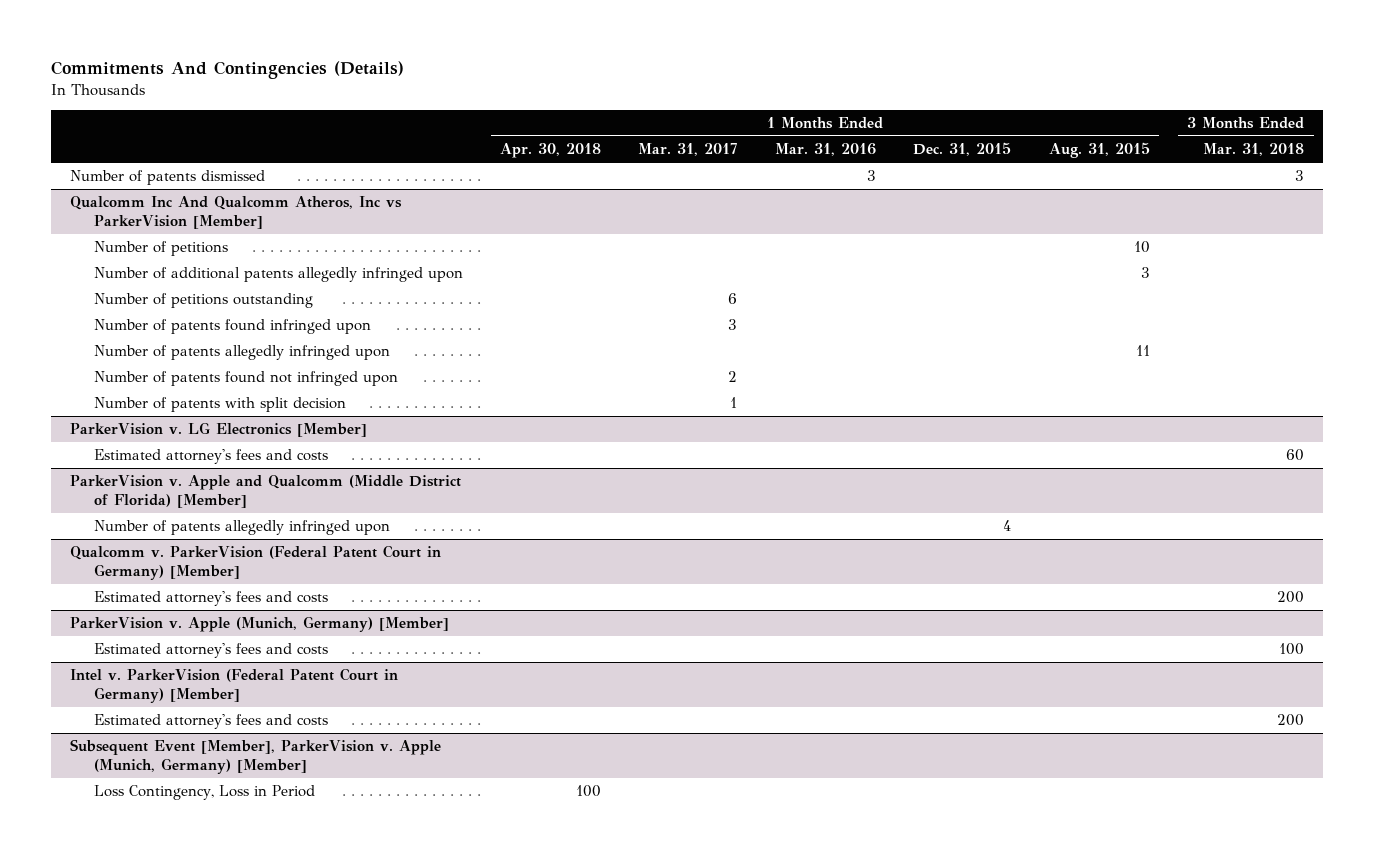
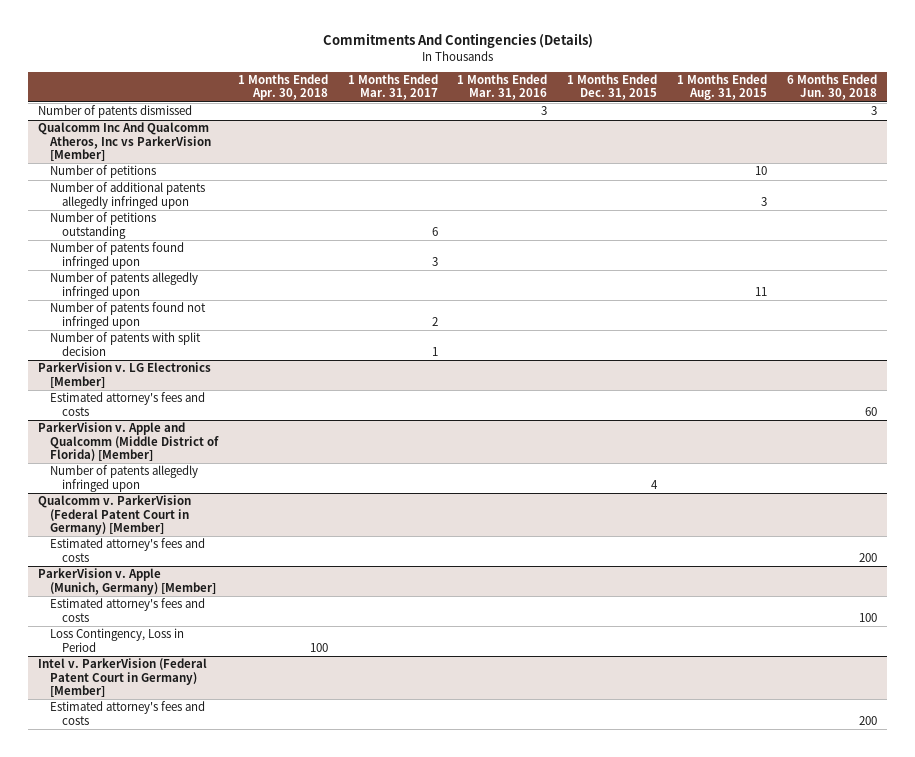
- | 1 Months Ended Apr. 30, 2018 | 1 Months Ended Mar. 31, 2017 | 1 Months Ended Mar. 31, 2016 | 1 Months Ended Dec. 31, 2015 | 1 Months Ended Aug. 31, 2015 | 3 Months Ended Mar. 31, 2018
+ | 1 Months Ended Apr. 30, 2018 | 1 Months Ended Mar. 31, 2017 | 1 Months Ended Mar. 31, 2016 | 1 Months Ended Dec. 31, 2015 | 1 Months Ended Aug. 31, 2015 | 6 Months Ended Jun. 30, 2018
@ ParkerVision v. Apple (Munich, Germany) [Member]
+ Loss Contingency, Loss in Period | 100 | | | | |
- Subsequent Event [Member], ParkerVision v. Apple (Munich, Germany) [Member]
- Loss Contingency, Loss in Period | 100 | | | | |

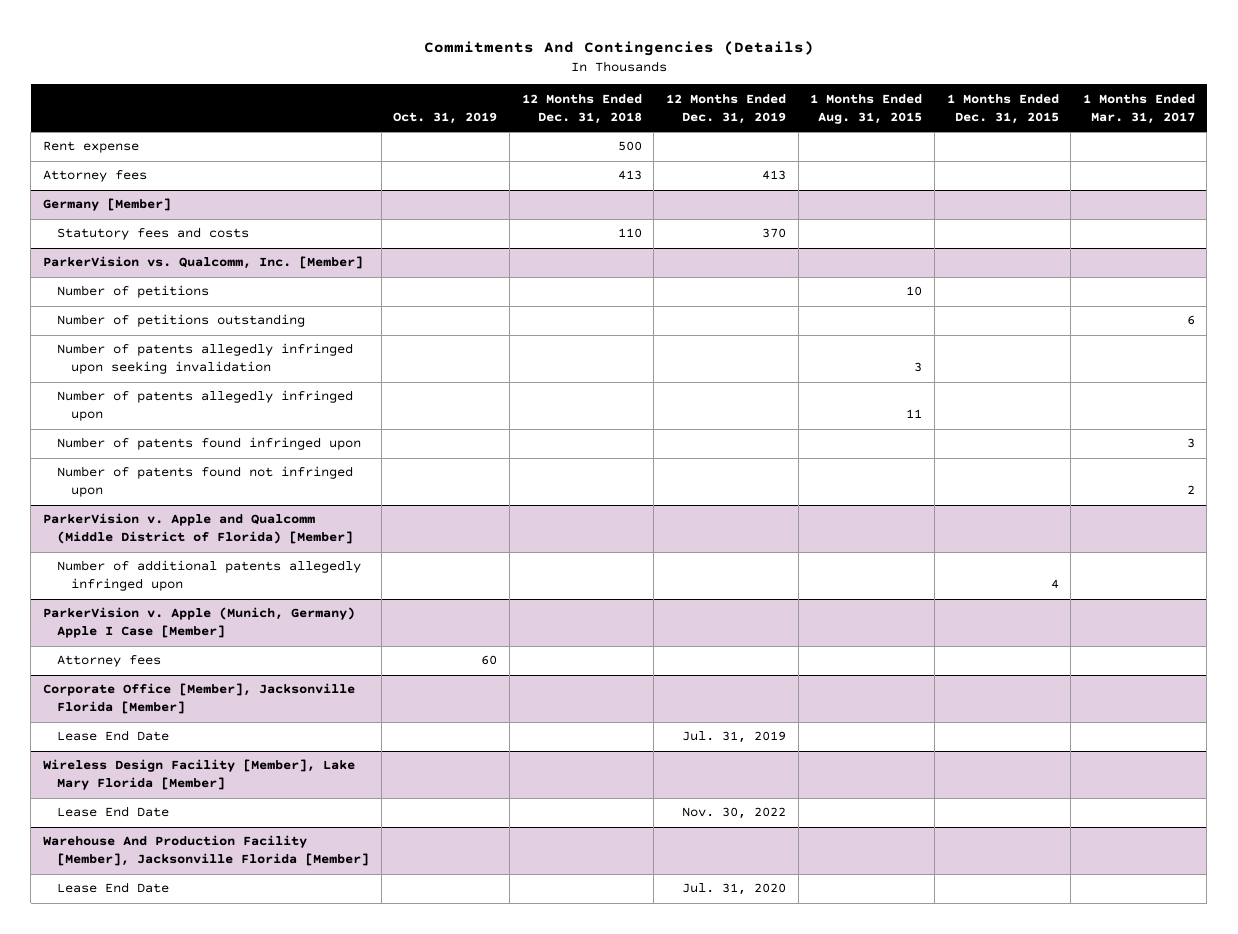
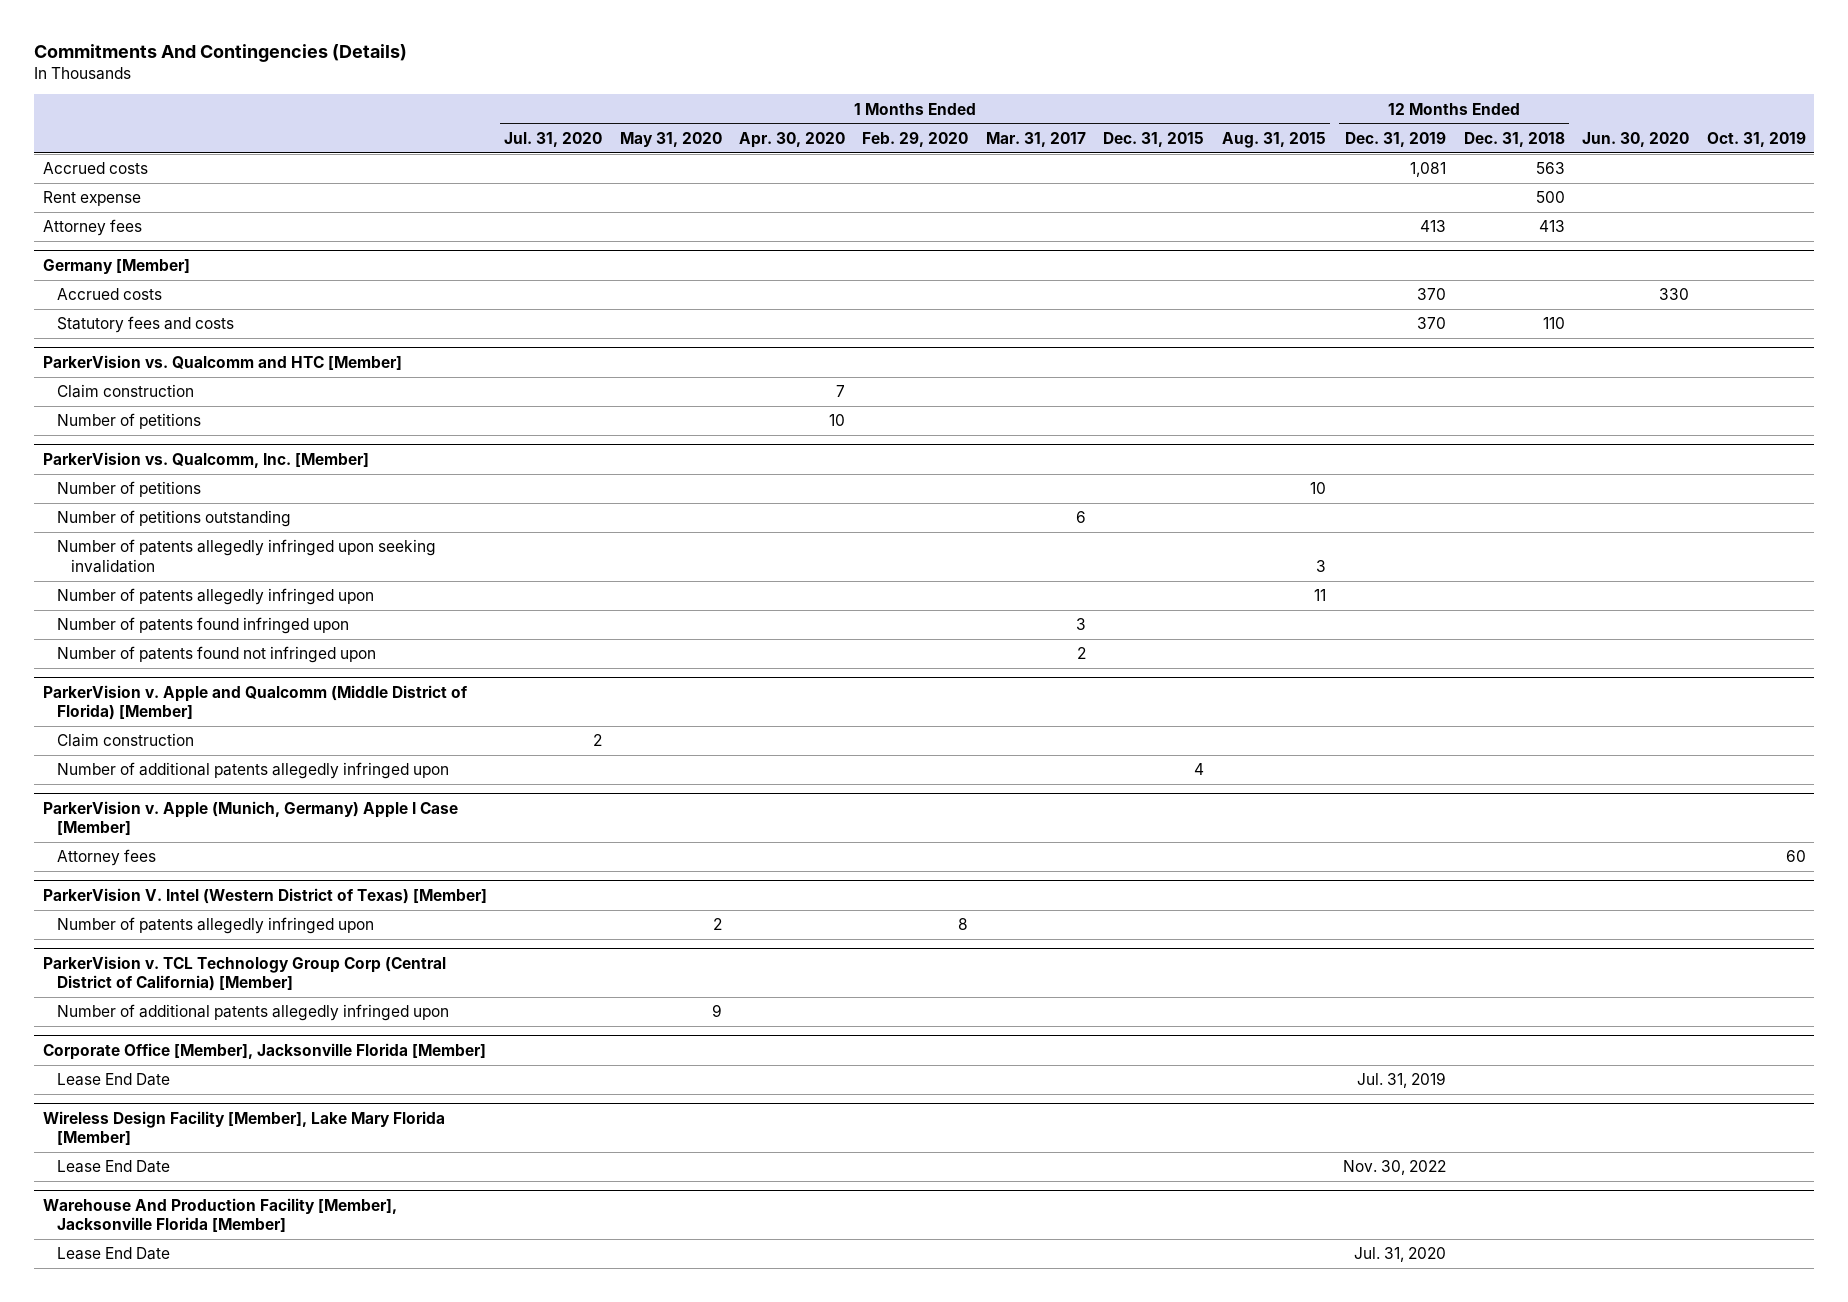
- | Oct. 31, 2019 | 12 Months Ended Dec. 31, 2018 | 12 Months Ended Dec. 31, 2019 | 1 Months Ended Aug. 31, 2015 | 1 Months Ended Dec. 31, 2015 | 1 Months Ended Mar. 31, 2017
+ | 1 Months Ended Jul. 31, 2020 | 1 Months Ended May 31, 2020 | 1 Months Ended Apr. 30, 2020 | 1 Months Ended Feb. 29, 2020 | 1 Months Ended Mar. 31, 2017 | 1 Months Ended Dec. 31, 2015 | 1 Months Ended Aug. 31, 2015 | 12 Months Ended Dec. 31, 2019 | 12 Months Ended Dec. 31, 2018 | Jun. 30, 2020 | Oct. 31, 2019
+ Accrued costs | | | | | | | | 1,081 | 563 | |
@ Germany [Member]
+ Accrued costs | | | | | | | | 370 | | 330 |
+ ParkerVision vs. Qualcomm and HTC [Member]
+ Claim construction | | | 7 | | | | | | | |
+ Number of petitions | | | 10 | | | | | | | |
@ ParkerVision v. Apple and Qualcomm (Middle District of Florida) [Member]
+ Claim construction | 2 | | | | | | | | | |
+ ParkerVision V. Intel (Western District of Texas) [Member]
+ Number of patents allegedly infringed upon | | 2 | | 8 | | | | | | |
+ ParkerVision v. TCL Technology Group Corp (Central District of California) [Member]
+ Number of additional patents allegedly infringed upon | | 9 | | | | | | | | |

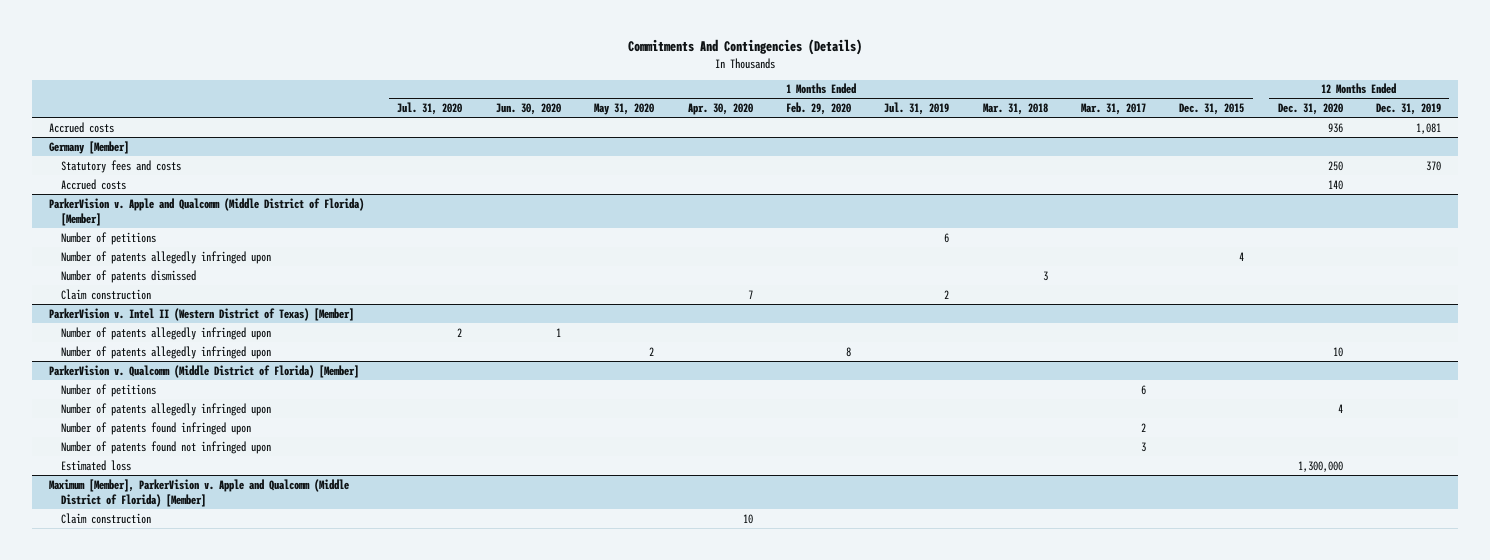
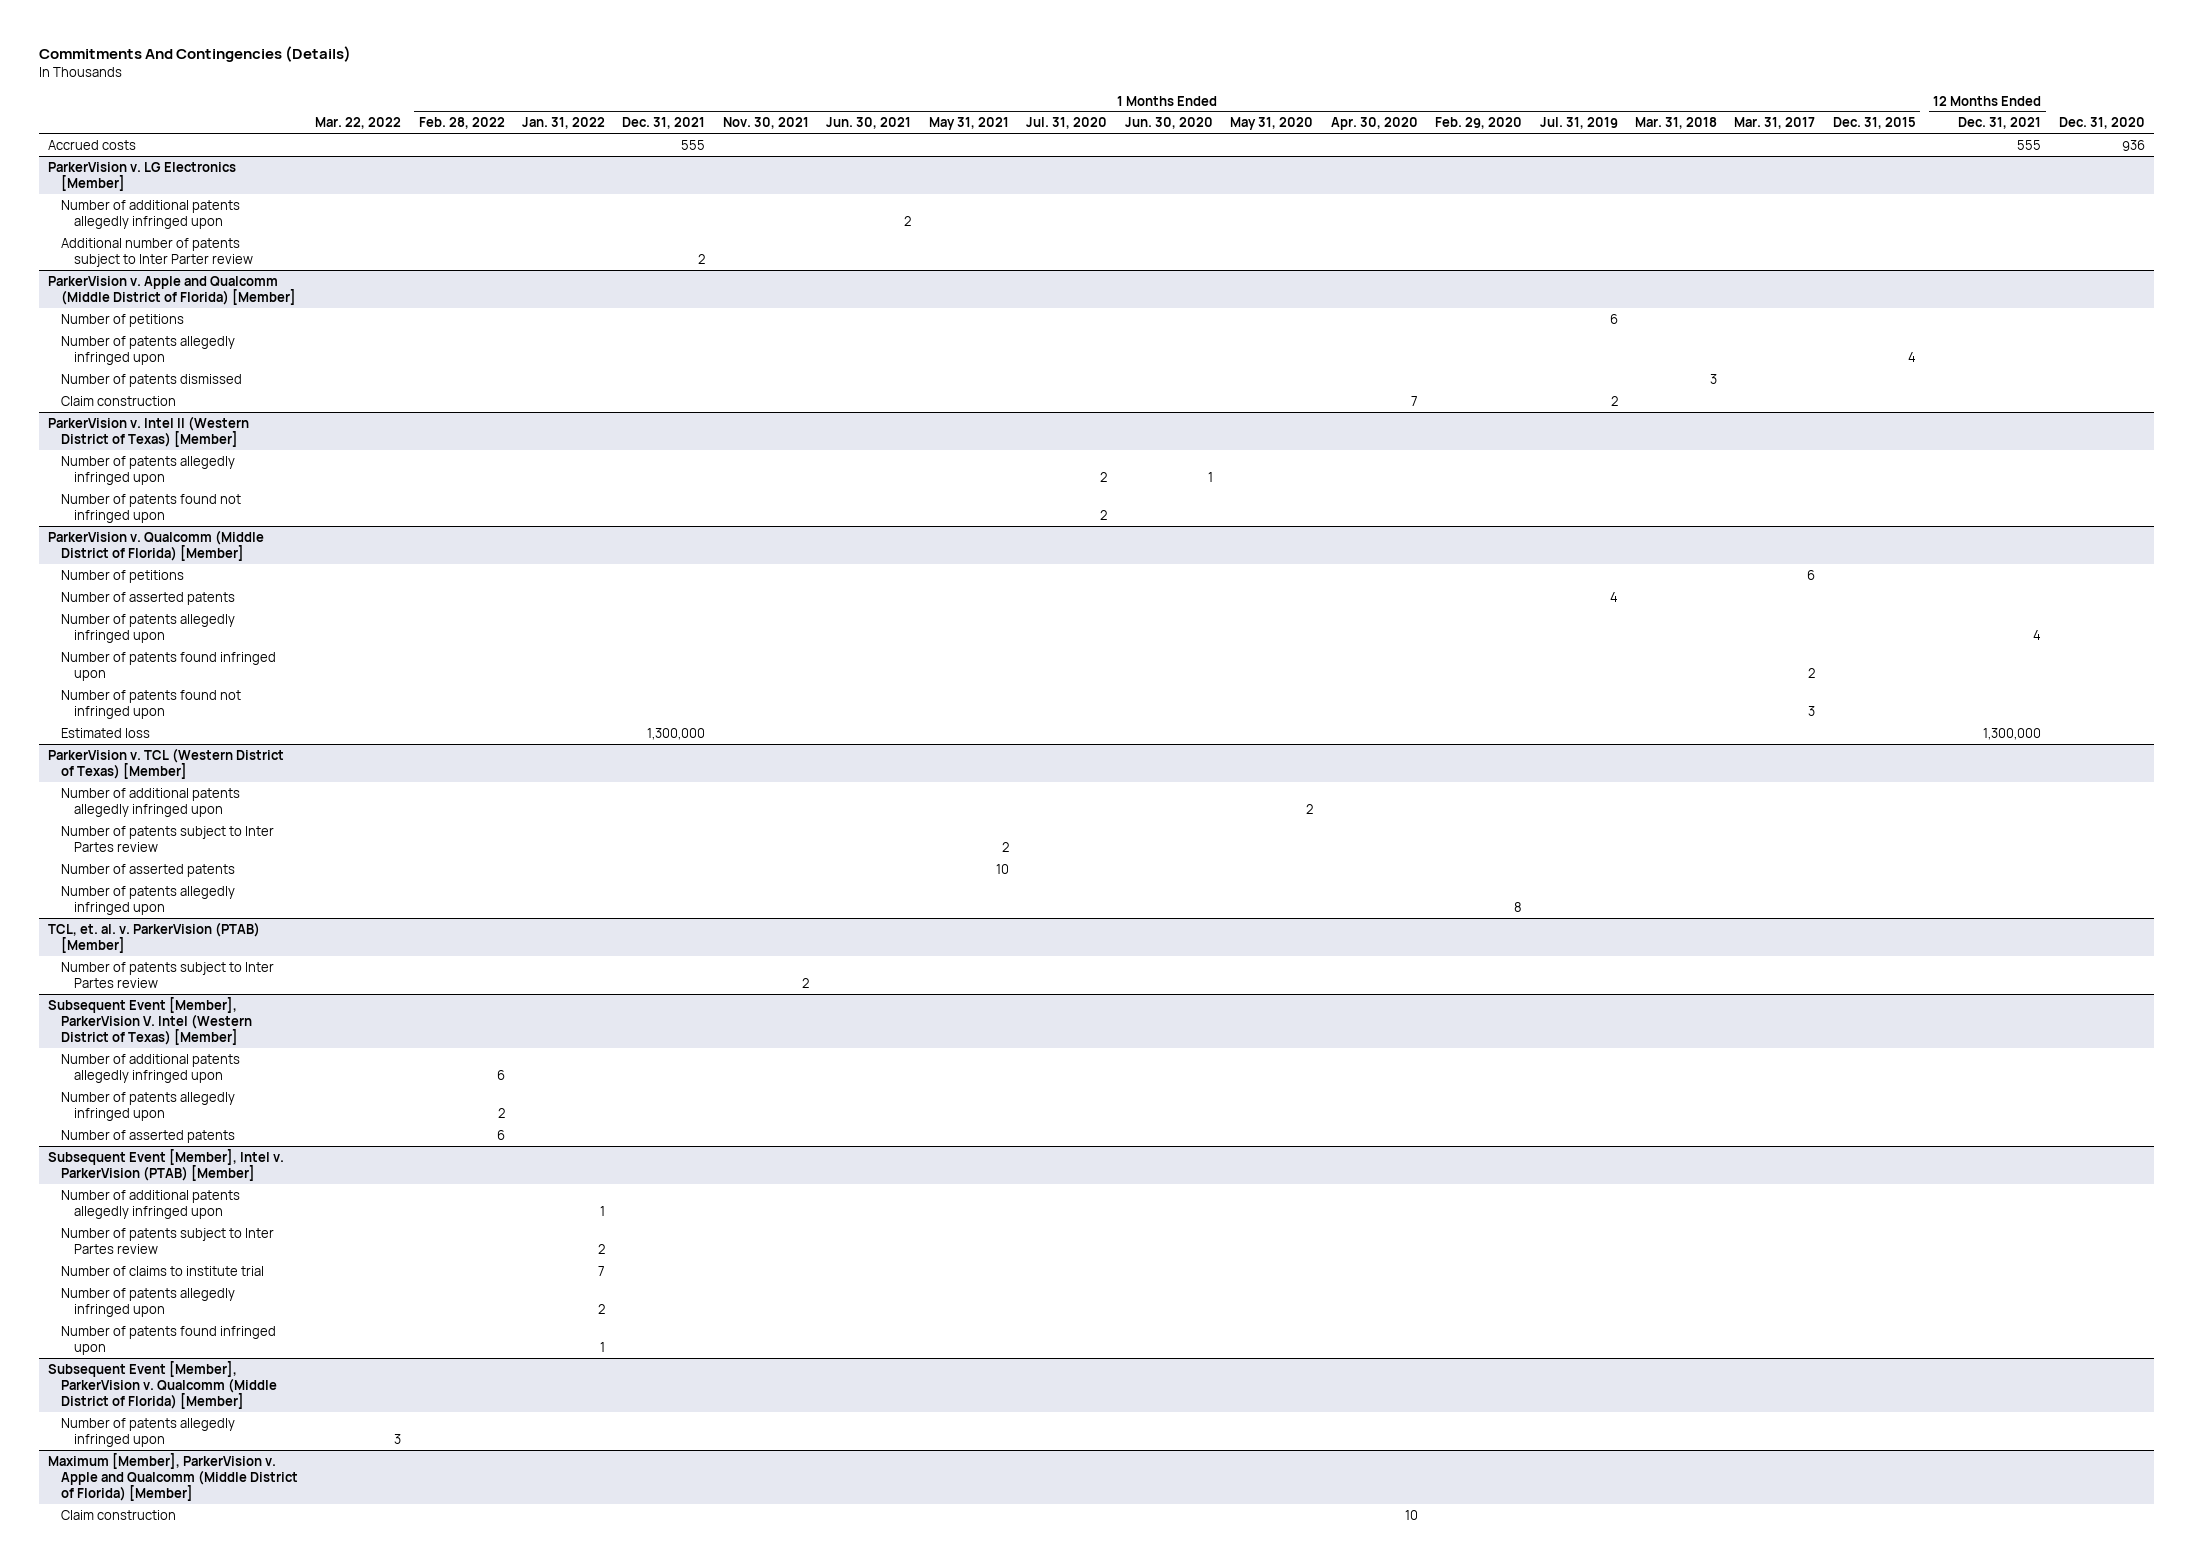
- | 1 Months Ended Jul. 31, 2020 | 1 Months Ended Jun. 30, 2020 | 1 Months Ended May 31, 2020 | 1 Months Ended Apr. 30, 2020 | 1 Months Ended Feb. 29, 2020 | 1 Months Ended Jul. 31, 2019 | 1 Months Ended Mar. 31, 2018 | 1 Months Ended Mar. 31, 2017 | 1 Months Ended Dec. 31, 2015 | 12 Months Ended Dec. 31, 2020 | 12 Months Ended Dec. 31, 2019
+ | Mar. 22, 2022 | 1 Months Ended Feb. 28, 2022 | 1 Months Ended Jan. 31, 2022 | 1 Months Ended Dec. 31, 2021 | 1 Months Ended Nov. 30, 2021 | 1 Months Ended Jun. 30, 2021 | 1 Months Ended May 31, 2021 | 1 Months Ended Jul. 31, 2020 | 1 Months Ended Jun. 30, 2020 | 1 Months Ended May 31, 2020 | 1 Months Ended Apr. 30, 2020 | 1 Months Ended Feb. 29, 2020 | 1 Months Ended Jul. 31, 2019 | 1 Months Ended Mar. 31, 2018 | 1 Months Ended Mar. 31, 2017 | 1 Months Ended Dec. 31, 2015 | 12 Months Ended Dec. 31, 2021 | Dec. 31, 2020
- Germany [Member]
- Statutory fees and costs | | | | | | | | | | 250 | 370
- Accrued costs | | | | | | | | | | 140 |
+ ParkerVision v. LG Electronics [Member]
+ Number of additional patents allegedly infringed upon | | | | | | 2 | | | | | | | | | | | |
+ Additional number of patents subject to Inter Parter review | | | | 2 | | | | | | | | | | | | | |
@ ParkerVision v. Intel II (Western District of Texas) [Member]
- Number of patents allegedly infringed upon | | | 2 | | 8 | | | | | 10 |
+ Number of patents found not infringed upon | | | | | | | | 2 | | | | | | | | | |
@ ParkerVision v. Qualcomm (Middle District of Florida) [Member]
+ Number of asserted patents | | | | | | | | | | | | | 4 | | | | |
+ ParkerVision v. TCL (Western District of Texas) [Member]
+ Number of additional patents allegedly infringed upon | | | | | | | | | | 2 | | | | | | | |
+ Number of patents subject to Inter Partes review | | | | | | | 2 | | | | | | | | | | |
+ Number of asserted patents | | | | | | | 10 | | | | | | | | | | |
+ Number of patents allegedly infringed upon | | | | | | | | | | | | 8 | | | | | |
+ TCL, et. al. v. ParkerVision (PTAB) [Member]
+ Number of patents subject to Inter Partes review | | | | | 2 | | | | | | | | | | | | |
+ Subsequent Event [Member], ParkerVision V. Intel (Western District of Texas) [Member]
+ Number of additional patents allegedly infringed upon | | 6 | | | | | | | | | | | | | | | |
+ Number of patents allegedly infringed upon | | 2 | | | | | | | | | | | | | | | |
+ Number of asserted patents | | 6 | | | | | | | | | | | | | | | |
+ Subsequent Event [Member], Intel v. ParkerVision (PTAB) [Member]
+ Number of additional patents allegedly infringed upon | | | 1 | | | | | | | | | | | | | | |
+ Number of patents subject to Inter Partes review | | | 2 | | | | | | | | | | | | | | |
+ Number of claims to institute trial | | | 7 | | | | | | | | | | | | | | |
+ Number of patents allegedly infringed upon | | | 2 | | | | | | | | | | | | | | |
+ Number of patents found infringed upon | | | 1 | | | | | | | | | | | | | | |
+ Subsequent Event [Member], ParkerVision v. Qualcomm (Middle District of Florida) [Member]
+ Number of patents allegedly infringed upon | 3 | | | | | | | | | | | | | | | | |

